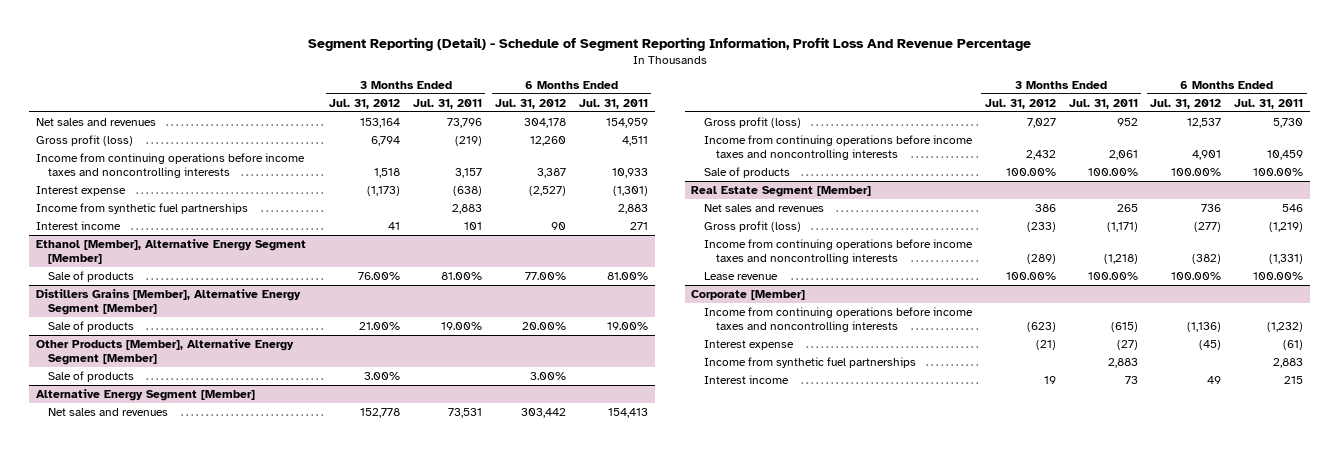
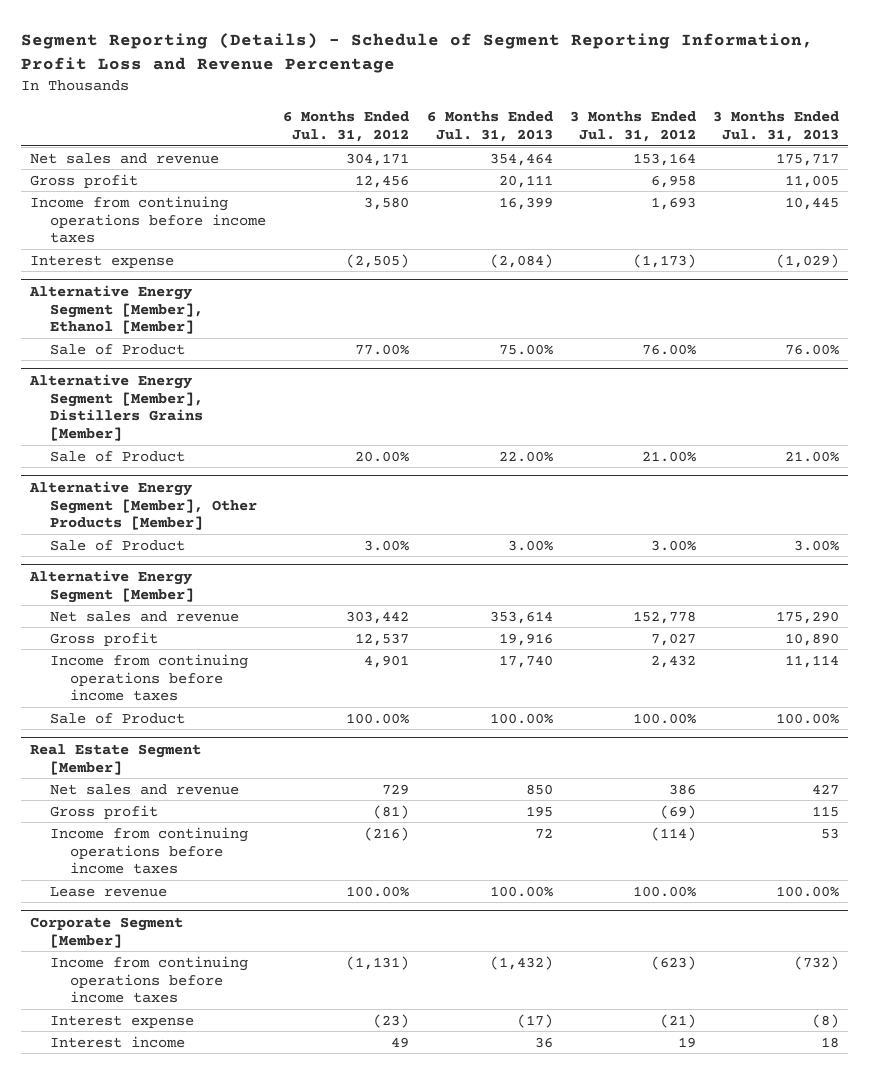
- Segment Reporting (Detail) - Schedule of Segment Reporting Information, Profit Loss And Revenue Percentage
+ Segment Reporting (Details) - Schedule of Segment Reporting Information, Profit Loss and Revenue Percentage
- | 3 Months Ended Jul. 31, 2012 | 3 Months Ended Jul. 31, 2011 | 6 Months Ended Jul. 31, 2012 | 6 Months Ended Jul. 31, 2011
+ | 6 Months Ended Jul. 31, 2012 | 6 Months Ended Jul. 31, 2013 | 3 Months Ended Jul. 31, 2012 | 3 Months Ended Jul. 31, 2013
- Net sales and revenues | 153,164 | 73,796 | 304,178 | 154,959
- Gross profit (loss) | 6,794 | (219) | 12,260 | 4,511
- Income from continuing operations before income taxes and noncontrolling interests | 1,518 | 3,157 | 3,387 | 10,933
- Interest expense | (1,173) | (638) | (2,527) | (1,301)
- Income from synthetic fuel partnerships | | 2,883 | | 2,883
- Interest income | 41 | 101 | 90 | 271
- Ethanol [Member], Alternative Energy Segment [Member]
- Sale of products | 76.00% | 81.00% | 77.00% | 81.00%
- Distillers Grains [Member], Alternative Energy Segment [Member]
- Sale of products | 21.00% | 19.00% | 20.00% | 19.00%
- Other Products [Member], Alternative Energy Segment [Member]
- Sale of products | 3.00% | | 3.00% |
+ Net sales and revenue | 304,171 | 354,464 | 153,164 | 175,717
+ Gross profit | 12,456 | 20,111 | 6,958 | 11,005
+ Income from continuing operations before income taxes | 3,580 | 16,399 | 1,693 | 10,445
+ Interest expense | (2,505) | (2,084) | (1,173) | (1,029)
+ Alternative Energy Segment [Member], Ethanol [Member]
+ Sale of Product | 77.00% | 75.00% | 76.00% | 76.00%
+ Alternative Energy Segment [Member], Distillers Grains [Member]
+ Sale of Product | 20.00% | 22.00% | 21.00% | 21.00%
+ Alternative Energy Segment [Member], Other Products [Member]
+ Sale of Product | 3.00% | 3.00% | 3.00% | 3.00%
@ Alternative Energy Segment [Member]
- Net sales and revenues | 152,778 | 73,531 | 303,442 | 154,413
- Gross profit (loss) | 7,027 | 952 | 12,537 | 5,730
- Income from continuing operations before income taxes and noncontrolling interests | 2,432 | 2,061 | 4,901 | 10,459
- Sale of products | 100.00% | 100.00% | 100.00% | 100.00%
+ Net sales and revenue | 303,442 | 353,614 | 152,778 | 175,290
+ Gross profit | 12,537 | 19,916 | 7,027 | 10,890
+ Income from continuing operations before income taxes | 4,901 | 17,740 | 2,432 | 11,114
+ Sale of Product | 100.00% | 100.00% | 100.00% | 100.00%
@ Real Estate Segment [Member]
- Net sales and revenues | 386 | 265 | 736 | 546
- Gross profit (loss) | (233) | (1,171) | (277) | (1,219)
- Income from continuing operations before income taxes and noncontrolling interests | (289) | (1,218) | (382) | (1,331)
+ Net sales and revenue | 729 | 850 | 386 | 427
+ Gross profit | (81) | 195 | (69) | 115
+ Income from continuing operations before income taxes | (216) | 72 | (114) | 53
- Corporate [Member]
- Income from continuing operations before income taxes and noncontrolling interests | (623) | (615) | (1,136) | (1,232)
- Interest expense | (21) | (27) | (45) | (61)
- Income from synthetic fuel partnerships | | 2,883 | | 2,883
+ Corporate Segment [Member]
+ Income from continuing operations before income taxes | (1,131) | (1,432) | (623) | (732)
+ Interest expense | (23) | (17) | (21) | (8)

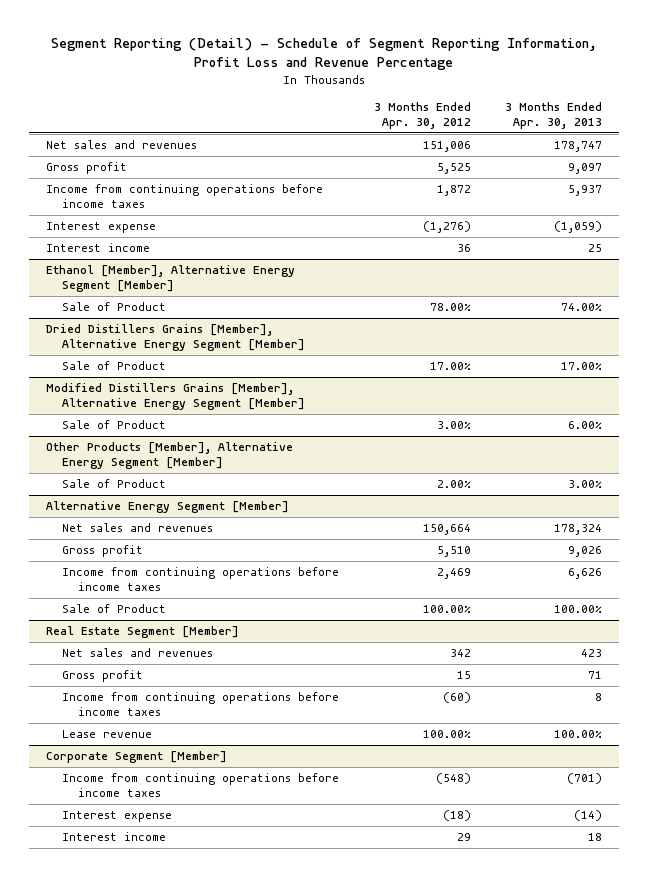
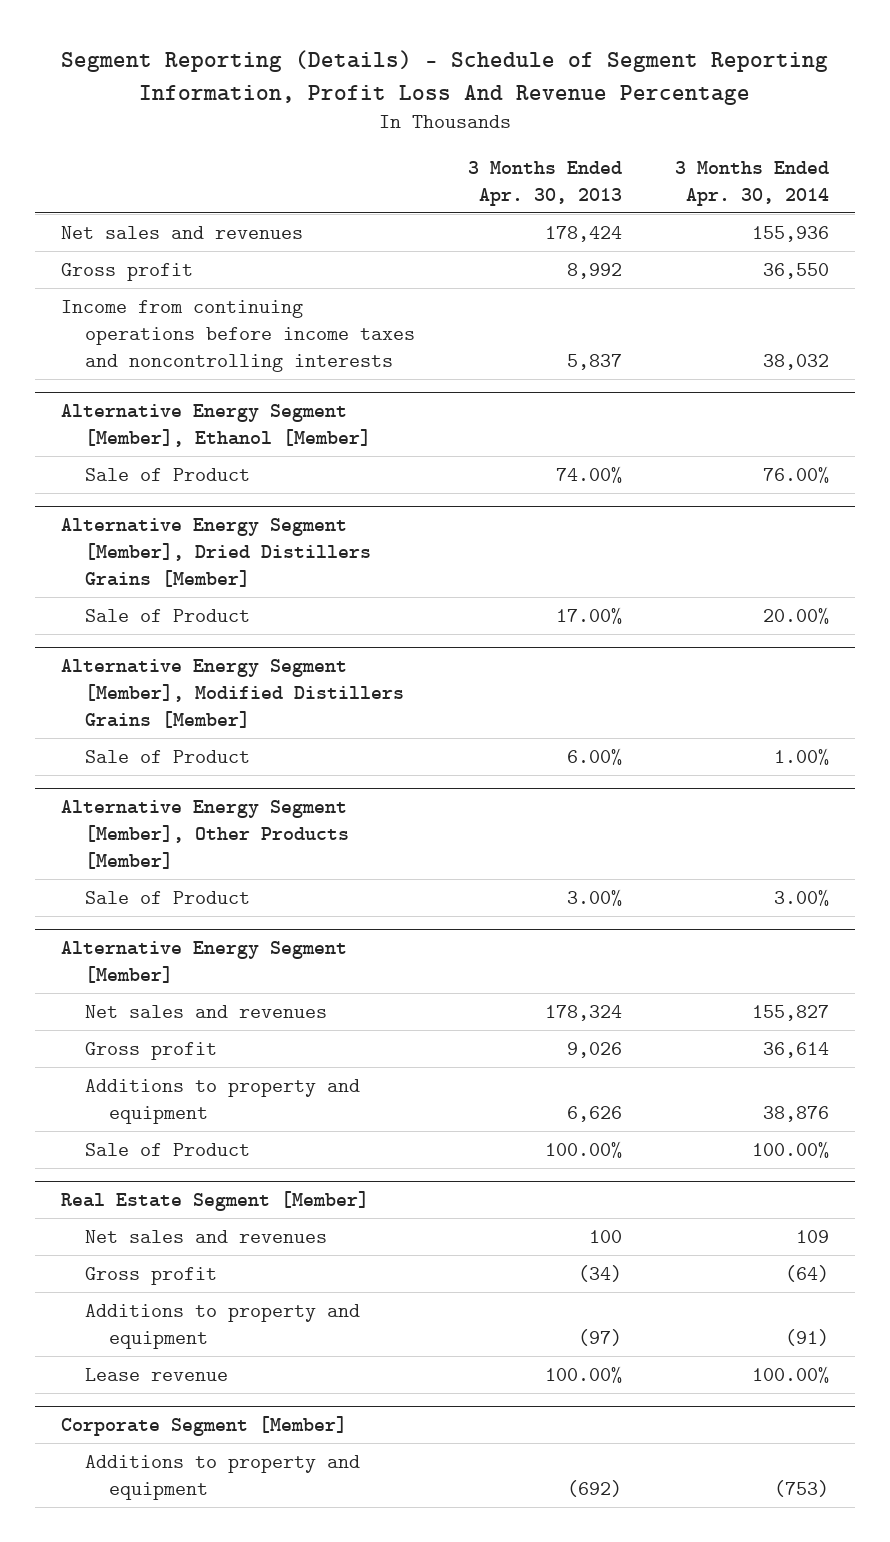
- Segment Reporting (Detail) - Schedule of Segment Reporting Information, Profit Loss and Revenue Percentage
+ Segment Reporting (Details) - Schedule of Segment Reporting Information, Profit Loss And Revenue Percentage
- | 3 Months Ended Apr. 30, 2012 | 3 Months Ended Apr. 30, 2013
+ | 3 Months Ended Apr. 30, 2013 | 3 Months Ended Apr. 30, 2014
- Net sales and revenues | 151,006 | 178,747
- Gross profit | 5,525 | 9,097
- Income from continuing operations before income taxes | 1,872 | 5,937
- Interest expense | (1,276) | (1,059)
- Interest income | 36 | 25
- Ethanol [Member], Alternative Energy Segment [Member]
+ Net sales and revenues | 178,424 | 155,936
+ Gross profit | 8,992 | 36,550
+ Income from continuing operations before income taxes and noncontrolling interests | 5,837 | 38,032
+ Alternative Energy Segment [Member], Ethanol [Member]
- Dried Distillers Grains [Member], Alternative Energy Segment [Member]
+ Alternative Energy Segment [Member], Dried Distillers Grains [Member]
- Modified Distillers Grains [Member], Alternative Energy Segment [Member]
+ Alternative Energy Segment [Member], Modified Distillers Grains [Member]
- Other Products [Member], Alternative Energy Segment [Member]
+ Alternative Energy Segment [Member], Other Products [Member]
@ Alternative Energy Segment [Member]
- Income from continuing operations before income taxes | 2,469 | 6,626
+ Additions to property and equipment | 6,626 | 38,876
@ Real Estate Segment [Member]
- Net sales and revenues | 342 | 423
- Gross profit | 15 | 71
- Income from continuing operations before income taxes | (60) | 8
+ Net sales and revenues | 100 | 109
+ Gross profit | (34) | (64)
+ Additions to property and equipment | (97) | (91)
@ Corporate Segment [Member]
- Income from continuing operations before income taxes | (548) | (701)
- Interest expense | (18) | (14)
- Interest income | 29 | 18
+ Additions to property and equipment | (692) | (753)

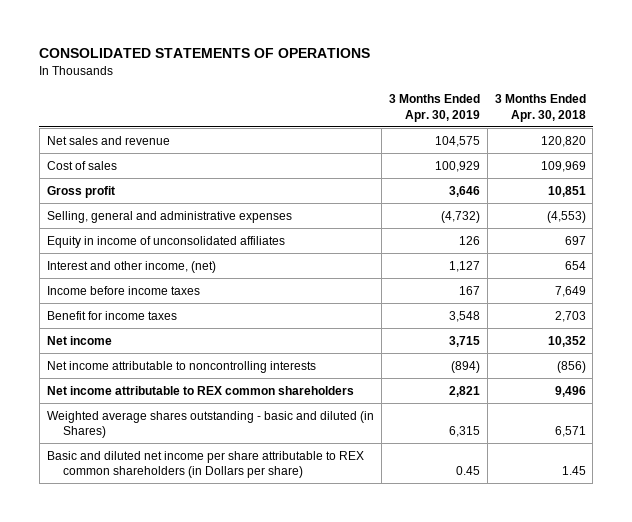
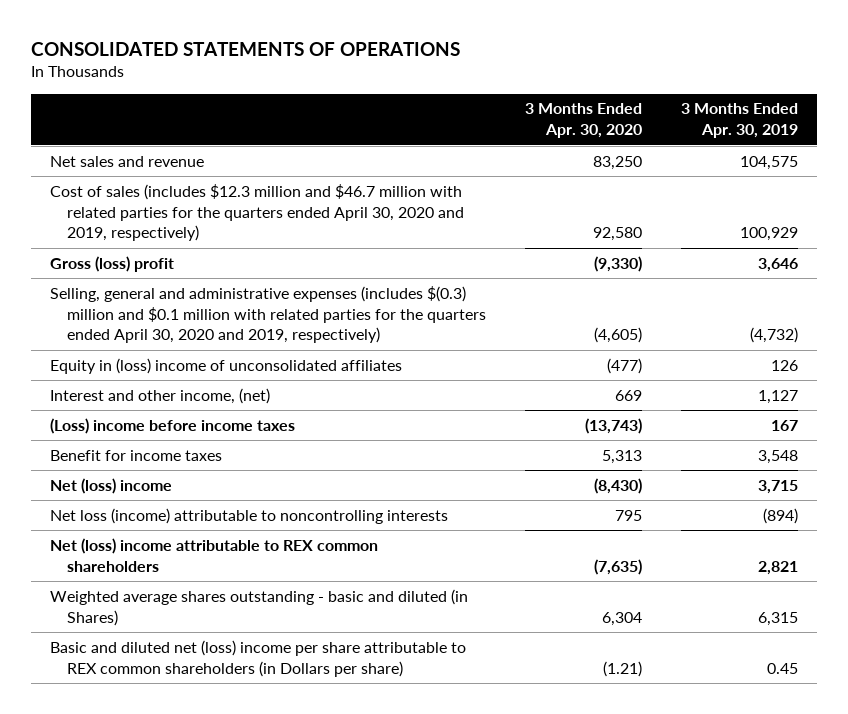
- | 3 Months Ended Apr. 30, 2019 | 3 Months Ended Apr. 30, 2018
+ | 3 Months Ended Apr. 30, 2020 | 3 Months Ended Apr. 30, 2019
- Cost of sales | 100,929 | 109,969
- Gross profit | 3,646 | 10,851
- Selling, general and administrative expenses | (4,732) | (4,553)
- Equity in income of unconsolidated affiliates | 126 | 697
+ Cost of sales (includes $12.3 million and $46.7 million with related parties for the quarters ended April 30, 2020 and 2019, respectively) | 92,580 | 100,929
+ Gross (loss) profit | (9,330) | 3,646
+ Selling, general and administrative expenses (includes $(0.3) million and $0.1 million with related parties for the quarters ended April 30, 2020 and 2019, respectively) | (4,605) | (4,732)
+ Equity in (loss) income of unconsolidated affiliates | (477) | 126
- Income before income taxes | 167 | 7,649
+ (Loss) income before income taxes | (13,743) | 167
- Net income | 3,715 | 10,352
- Net income attributable to noncontrolling interests | (894) | (856)
- Net income attributable to REX common shareholders | 2,821 | 9,496
+ Net (loss) income | (8,430) | 3,715
+ Net loss (income) attributable to noncontrolling interests | 795 | (894)
+ Net (loss) income attributable to REX common shareholders | (7,635) | 2,821
- Basic and diluted net income per share attributable to REX common shareholders (in Dollars per share) | 0.45 | 1.45
+ Basic and diluted net (loss) income per share attributable to REX common shareholders (in Dollars per share) | (1.21) | 0.45

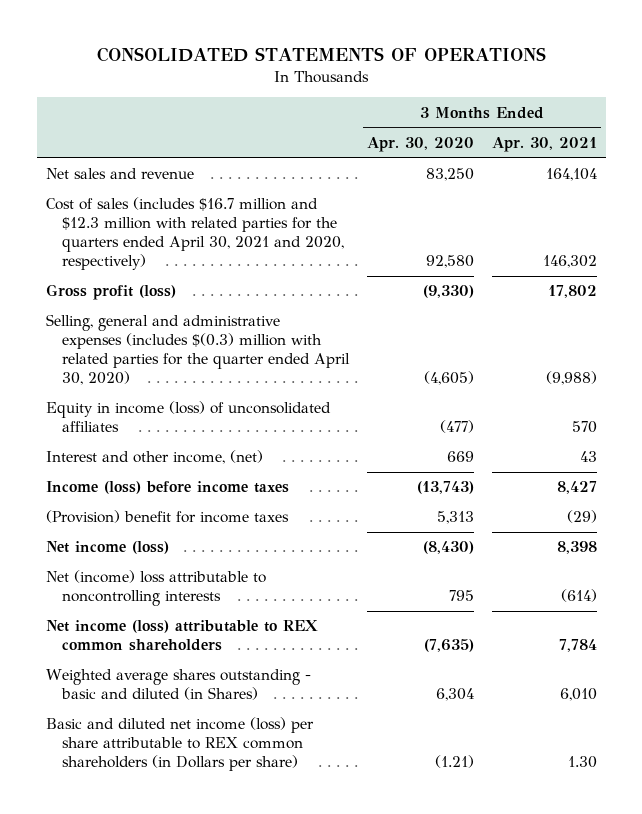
- | 3 Months Ended Apr. 30, 2020 | 3 Months Ended Apr. 30, 2019
+ | 3 Months Ended Apr. 30, 2020 | 3 Months Ended Apr. 30, 2021
- Cost of sales (includes $12.3 million and $46.7 million with related parties for the quarters ended April 30, 2020 and 2019, respectively) | 92,580 | 100,929
- Gross (loss) profit | (9,330) | 3,646
- Selling, general and administrative expenses (includes $(0.3) million and $0.1 million with related parties for the quarters ended April 30, 2020 and 2019, respectively) | (4,605) | (4,732)
- Equity in (loss) income of unconsolidated affiliates | (477) | 126
+ Cost of sales (includes $16.7 million and $12.3 million with related parties for the quarters ended April 30, 2021 and 2020, respectively) | 92,580 | 146,302
+ Gross profit (loss) | (9,330) | 17,802
+ Selling, general and administrative expenses (includes $(0.3) million with related parties for the quarter ended April 30, 2020) | (4,605) | (9,988)
+ Equity in income (loss) of unconsolidated affiliates | (477) | 570
- (Loss) income before income taxes | (13,743) | 167
- Benefit for income taxes | 5,313 | 3,548
- Net (loss) income | (8,430) | 3,715
- Net loss (income) attributable to noncontrolling interests | 795 | (894)
- Net (loss) income attributable to REX common shareholders | (7,635) | 2,821
+ Income (loss) before income taxes | (13,743) | 8,427
+ (Provision) benefit for income taxes | 5,313 | (29)
+ Net income (loss) | (8,430) | 8,398
+ Net (income) loss attributable to noncontrolling interests | 795 | (614)
+ Net income (loss) attributable to REX common shareholders | (7,635) | 7,784
- Basic and diluted net (loss) income per share attributable to REX common shareholders (in Dollars per share) | (1.21) | 0.45
+ Basic and diluted net income (loss) per share attributable to REX common shareholders (in Dollars per share) | (1.21) | 1.30

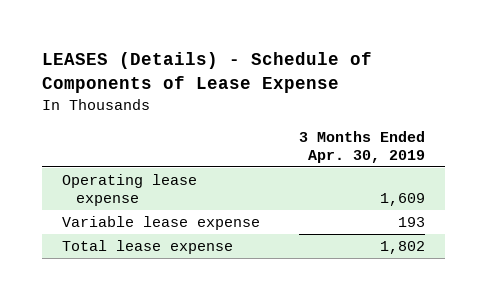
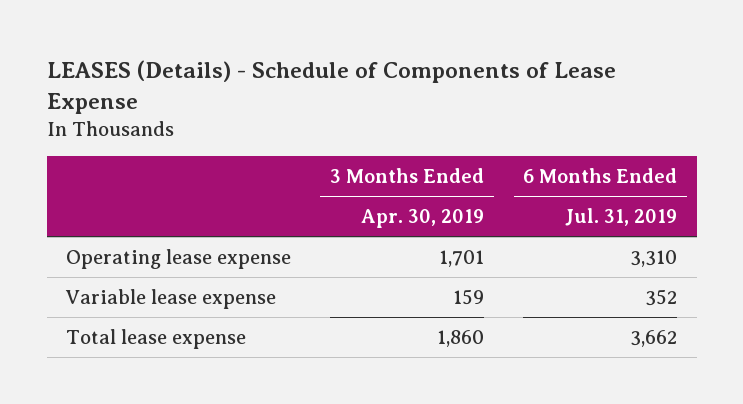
- | 3 Months Ended Apr. 30, 2019
+ | 3 Months Ended Apr. 30, 2019 | 6 Months Ended Jul. 31, 2019
- Operating lease expense | 1,609
- Variable lease expense | 193
- Total lease expense | 1,802
+ Operating lease expense | 1,701 | 3,310
+ Variable lease expense | 159 | 352
+ Total lease expense | 1,860 | 3,662

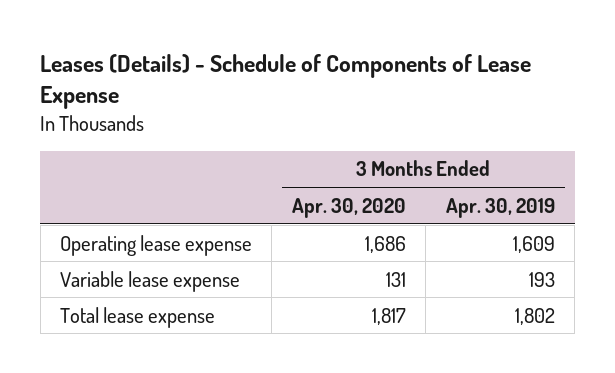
- LEASES (Details) - Schedule of Components of Lease Expense
+ Leases (Details) - Schedule of Components of Lease Expense
- | 3 Months Ended Apr. 30, 2019 | 6 Months Ended Jul. 31, 2019
+ | 3 Months Ended Apr. 30, 2020 | 3 Months Ended Apr. 30, 2019
- Operating lease expense | 1,701 | 3,310
- Variable lease expense | 159 | 352
- Total lease expense | 1,860 | 3,662
+ Operating lease expense | 1,686 | 1,609
+ Variable lease expense | 131 | 193
+ Total lease expense | 1,817 | 1,802

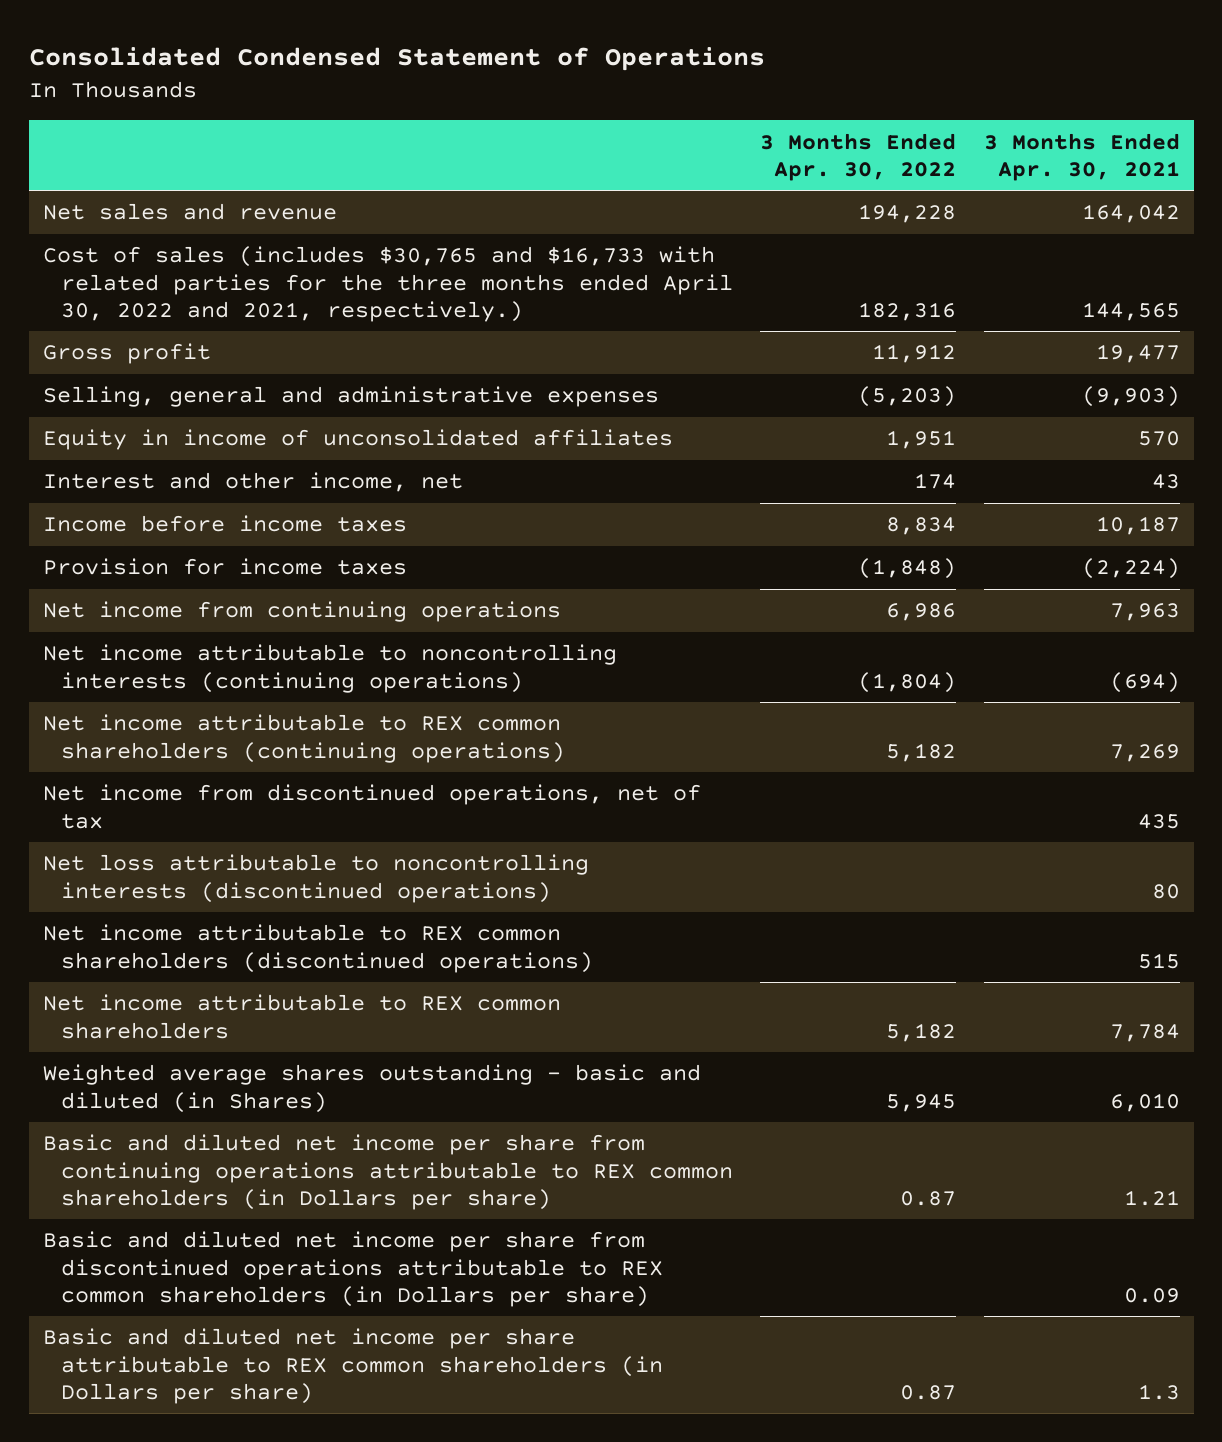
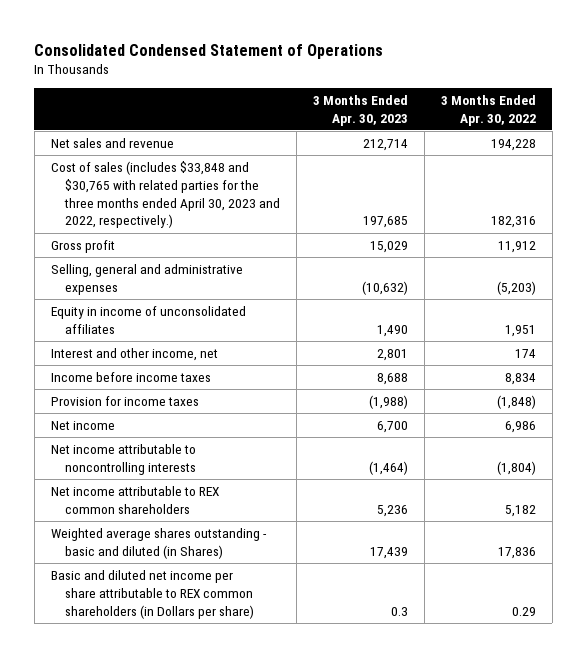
- | 3 Months Ended Apr. 30, 2022 | 3 Months Ended Apr. 30, 2021
+ | 3 Months Ended Apr. 30, 2023 | 3 Months Ended Apr. 30, 2022
- Cost of sales (includes $30,765 and $16,733 with related parties for the three months ended April 30, 2022 and 2021, respectively.) | 182,316 | 144,565
+ Cost of sales (includes $33,848 and $30,765 with related parties for the three months ended April 30, 2023 and 2022, respectively.) | 197,685 | 182,316
- Net income from continuing operations | 6,986 | 7,963
- Net income attributable to noncontrolling interests (continuing operations) | (1,804) | (694)
- Net income attributable to REX common shareholders (continuing operations) | 5,182 | 7,269
- Net income from discontinued operations, net of tax | | 435
- Net loss attributable to noncontrolling interests (discontinued operations) | | 80
- Net income attributable to REX common shareholders (discontinued operations) | | 515
+ Net income | 6,700 | 6,986
+ Net income attributable to noncontrolling interests | (1,464) | (1,804)
- Weighted average shares outstanding - basic and diluted (in Shares) | 5,945 | 6,010
- Basic and diluted net income per share from continuing operations attributable to REX common shareholders (in Dollars per share) | 0.87 | 1.21
- Basic and diluted net income per share from discontinued operations attributable to REX common shareholders (in Dollars per share) | | 0.09
- Basic and diluted net income per share attributable to REX common shareholders (in Dollars per share) | 0.87 | 1.3
+ Weighted average shares outstanding - basic and diluted (in Shares) | 17,439 | 17,836
+ Basic and diluted net income per share attributable to REX common shareholders (in Dollars per share) | 0.3 | 0.29

